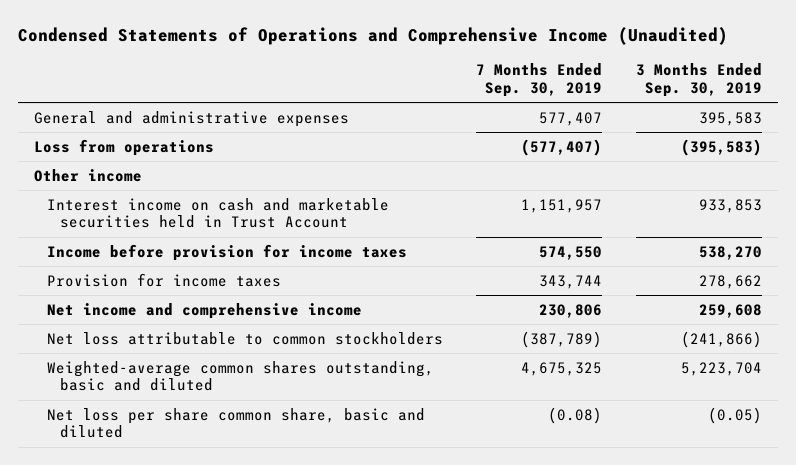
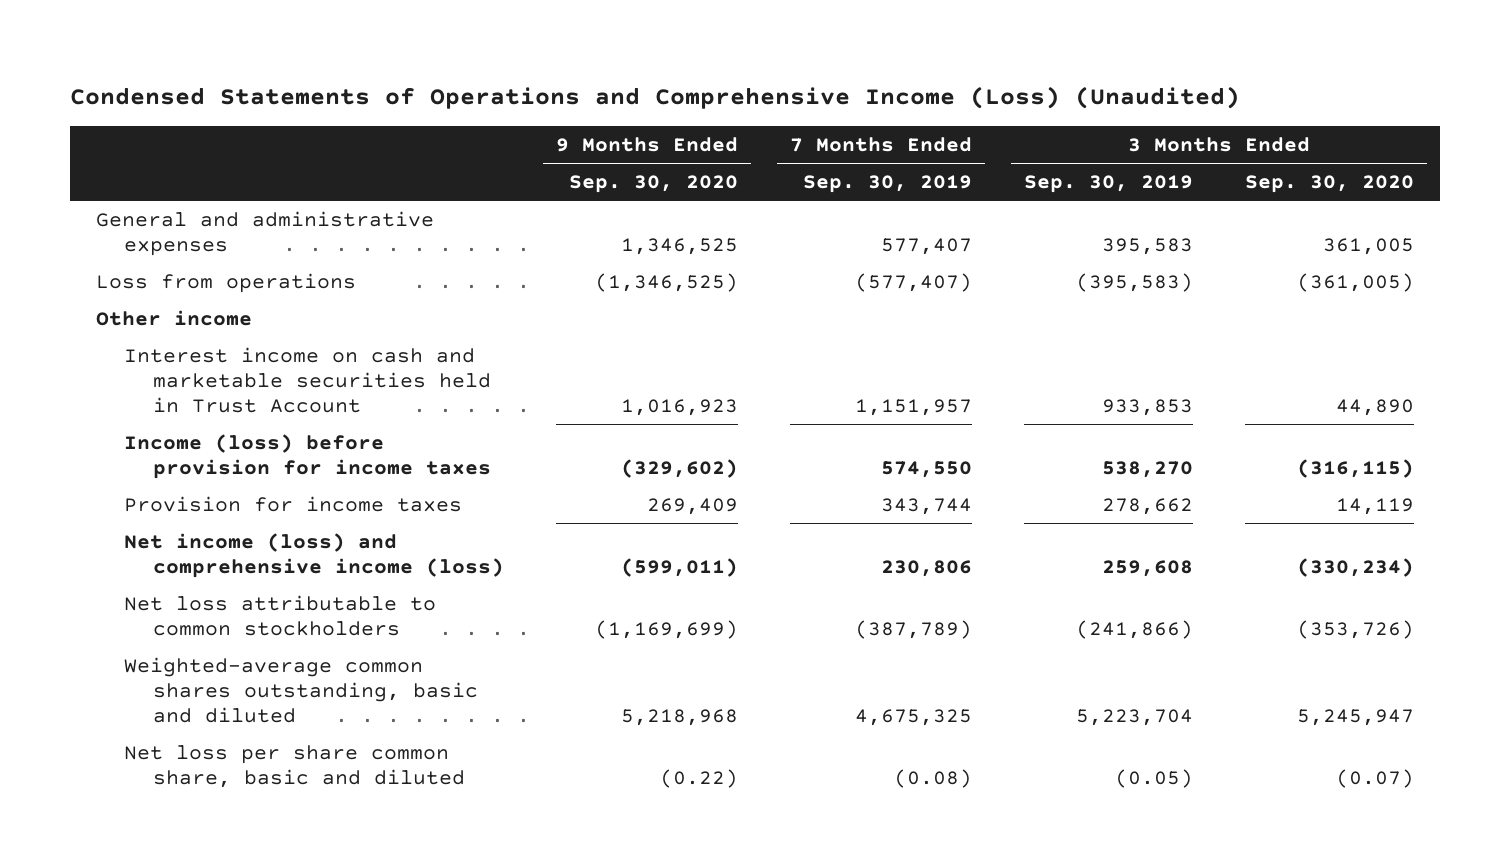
- Condensed Statements of Operations and Comprehensive Income (Unaudited)
+ Condensed Statements of Operations and Comprehensive Income (Loss) (Unaudited)
- | 7 Months Ended Sep. 30, 2019 | 3 Months Ended Sep. 30, 2019
+ | 9 Months Ended Sep. 30, 2020 | 7 Months Ended Sep. 30, 2019 | 3 Months Ended Sep. 30, 2019 | 3 Months Ended Sep. 30, 2020
- Income before provision for income taxes | 574,550 | 538,270
+ Income (loss) before provision for income taxes | (329,602) | 574,550 | 538,270 | (316,115)
- Net income and comprehensive income | 230,806 | 259,608
+ Net income (loss) and comprehensive income (loss) | (599,011) | 230,806 | 259,608 | (330,234)

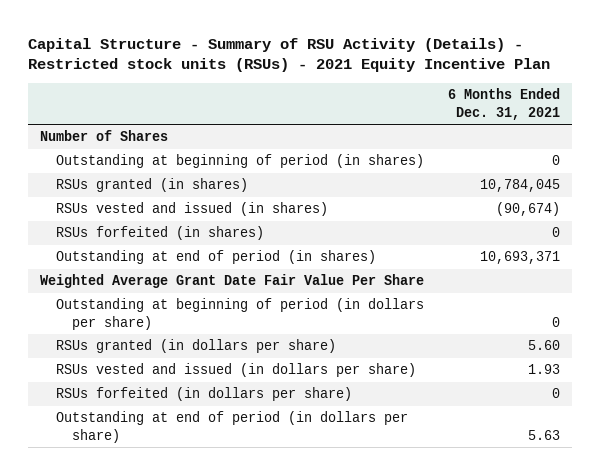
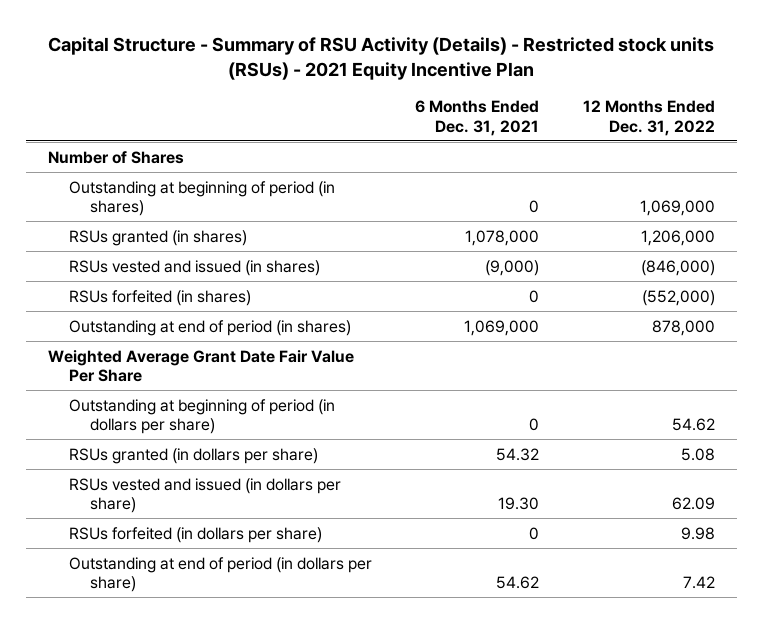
- | 6 Months Ended Dec. 31, 2021
+ | 6 Months Ended Dec. 31, 2021 | 12 Months Ended Dec. 31, 2022
- RSUs granted (in shares) | 10,784,045
- RSUs vested and issued (in shares) | (90,674)
+ RSUs granted (in shares) | 1,078,000 | 1,206,000
+ RSUs vested and issued (in shares) | (9,000) | (846,000)
- Outstanding at end of period (in shares) | 10,693,371
+ Outstanding at end of period (in shares) | 1,069,000 | 878,000
- RSUs granted (in dollars per share) | 5.60
- RSUs vested and issued (in dollars per share) | 1.93
+ RSUs granted (in dollars per share) | 54.32 | 5.08
+ RSUs vested and issued (in dollars per share) | 19.30 | 62.09
- Outstanding at end of period (in dollars per share) | 5.63
+ Outstanding at end of period (in dollars per share) | 54.62 | 7.42

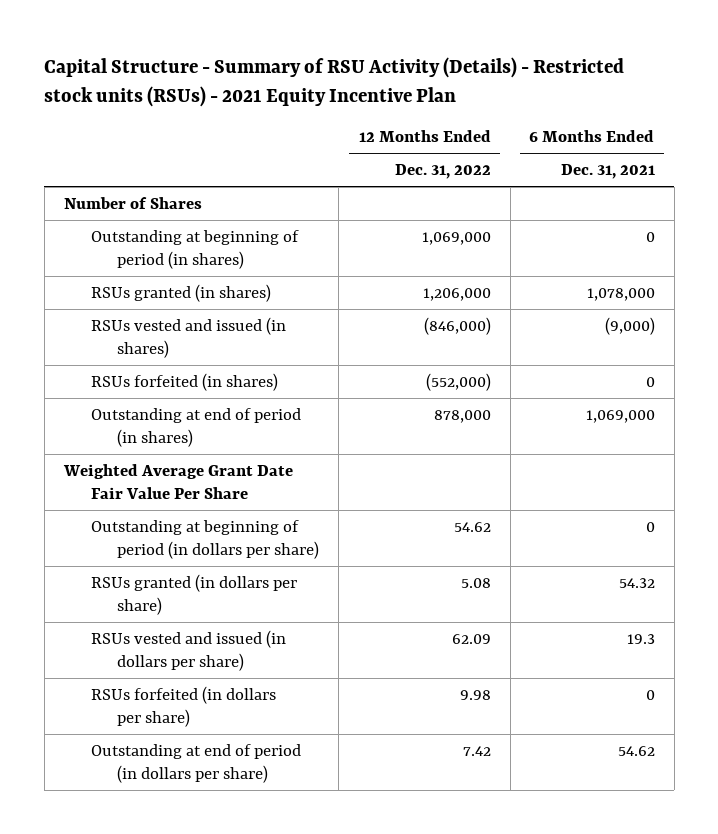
- | 6 Months Ended Dec. 31, 2021 | 12 Months Ended Dec. 31, 2022
+ | 12 Months Ended Dec. 31, 2022 | 6 Months Ended Dec. 31, 2021
- RSUs vested and issued (in dollars per share) | 19.30 | 62.09
+ RSUs vested and issued (in dollars per share) | 62.09 | 19.3

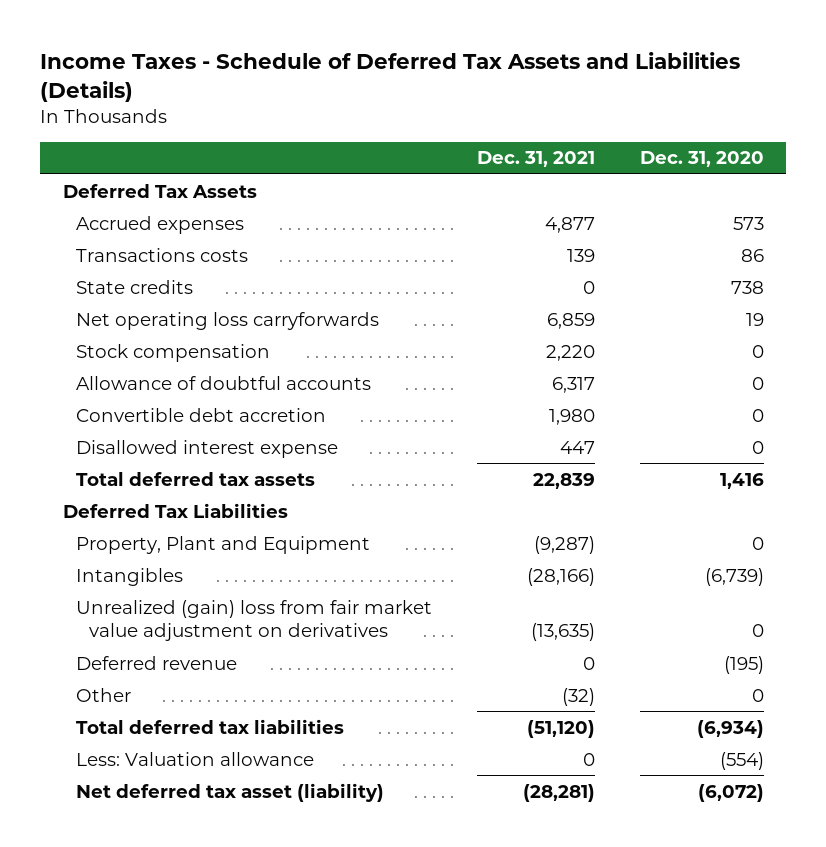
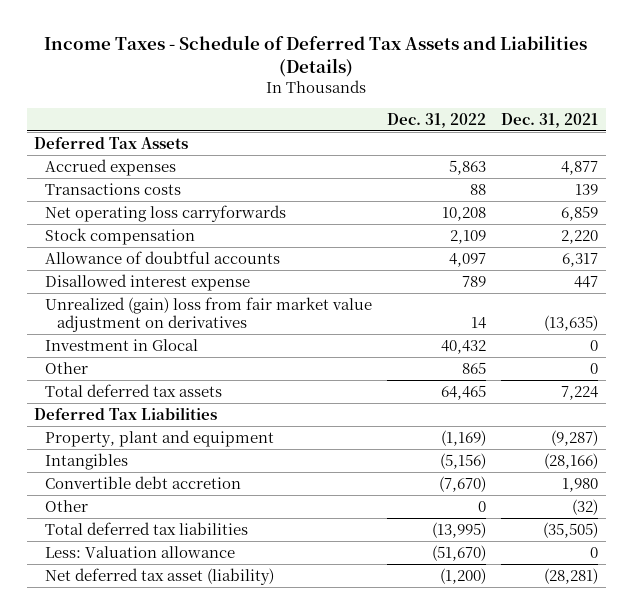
- | Dec. 31, 2021 | Dec. 31, 2020
+ | Dec. 31, 2022 | Dec. 31, 2021
- State credits | 0 | 738
- Total deferred tax assets | 22,839 | 1,416
moved up: Unrealized (gain) loss from fair market value adjustment on derivatives | 14 | (13,635)
+ Investment in Glocal | 40,432 | 0
+ Other | 865 | 0
+ Total deferred tax assets | 64,465 | 7,224
- Property, Plant and Equipment | (9,287) | 0
+ Property, plant and equipment | (1,169) | (9,287)
- Deferred revenue | 0 | (195)
moved down: Convertible debt accretion | (7,670) | 1,980
- Total deferred tax liabilities | (51,120) | (6,934)
+ Total deferred tax liabilities | (13,995) | (35,505)

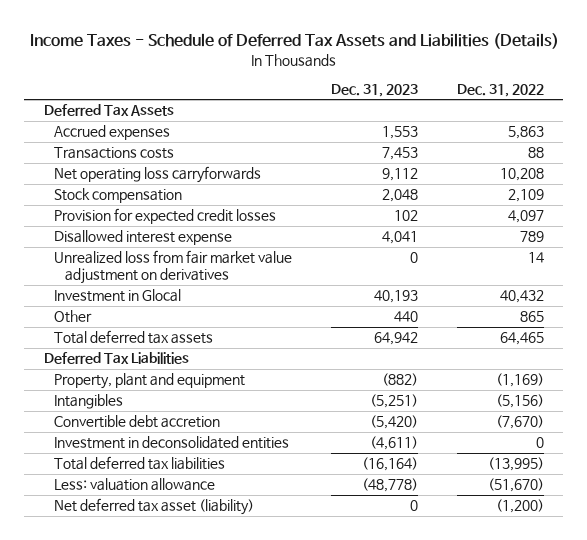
- | Dec. 31, 2022 | Dec. 31, 2021
+ | Dec. 31, 2023 | Dec. 31, 2022
- Allowance of doubtful accounts | 4,097 | 6,317
+ Provision for expected credit losses | 102 | 4,097
- Unrealized (gain) loss from fair market value adjustment on derivatives | 14 | (13,635)
+ Unrealized loss from fair market value adjustment on derivatives | 0 | 14
- Other | 0 | (32)
+ Investment in deconsolidated entities | (4,611) | 0
- Less: Valuation allowance | (51,670) | 0
+ Less: valuation allowance | (48,778) | (51,670)

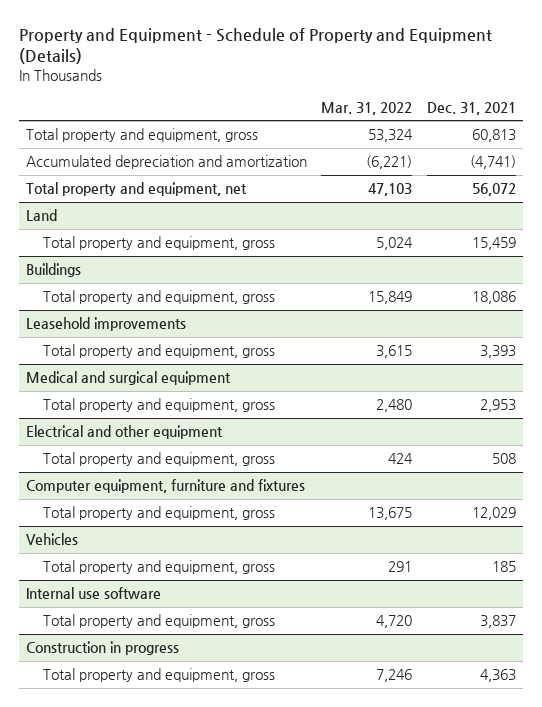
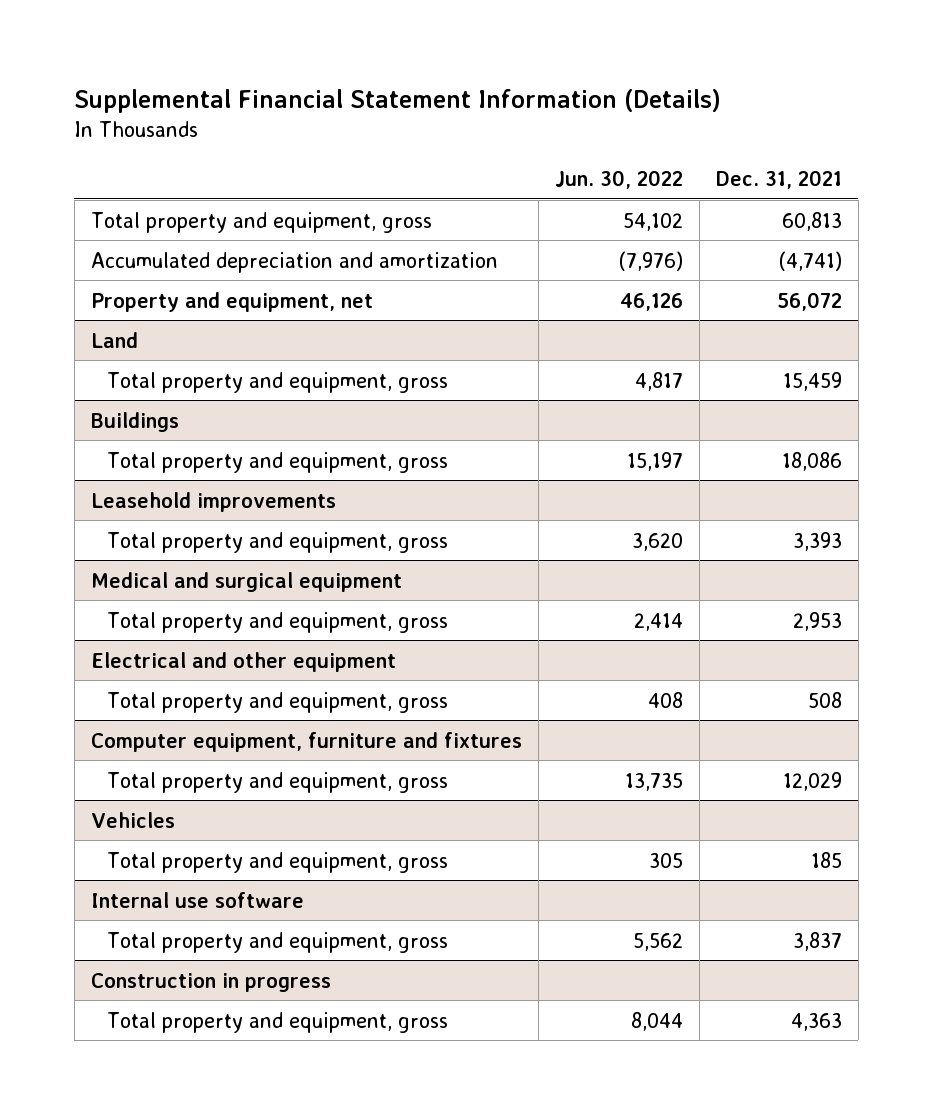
- Property and Equipment - Schedule of Property and Equipment (Details)
+ Supplemental Financial Statement Information (Details)
- | Mar. 31, 2022 | Dec. 31, 2021
+ | Jun. 30, 2022 | Dec. 31, 2021
- Total property and equipment, net | 47,103 | 56,072
+ Property and equipment, net | 46,126 | 56,072

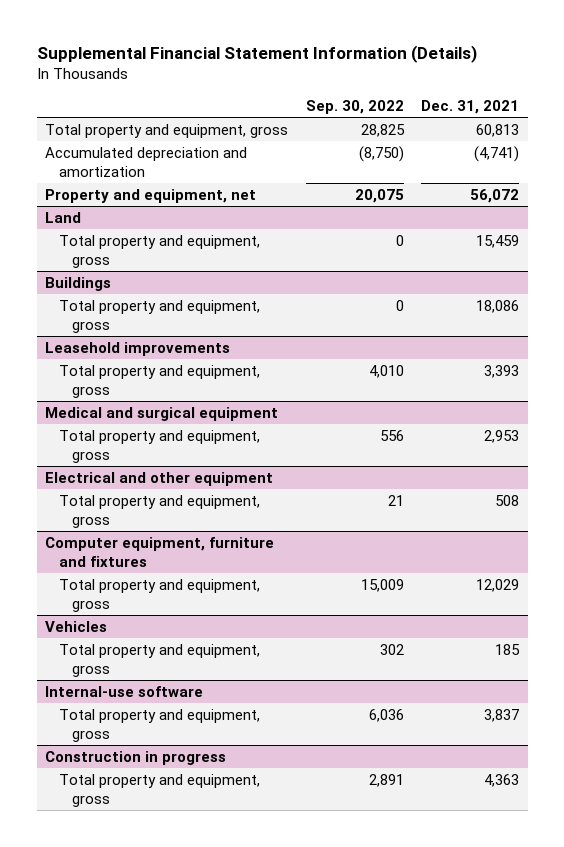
- | Jun. 30, 2022 | Dec. 31, 2021
+ | Sep. 30, 2022 | Dec. 31, 2021
- Internal use software
+ Internal-use software

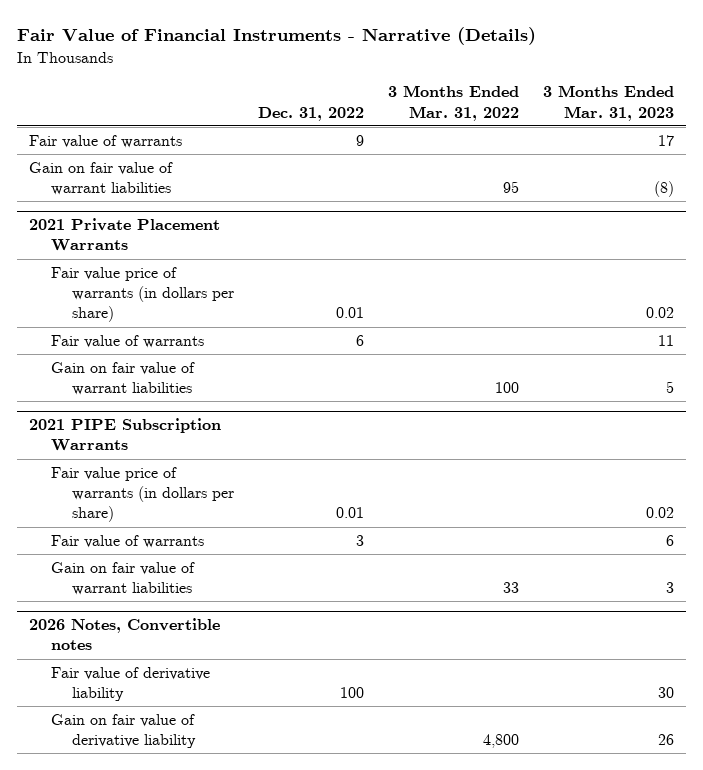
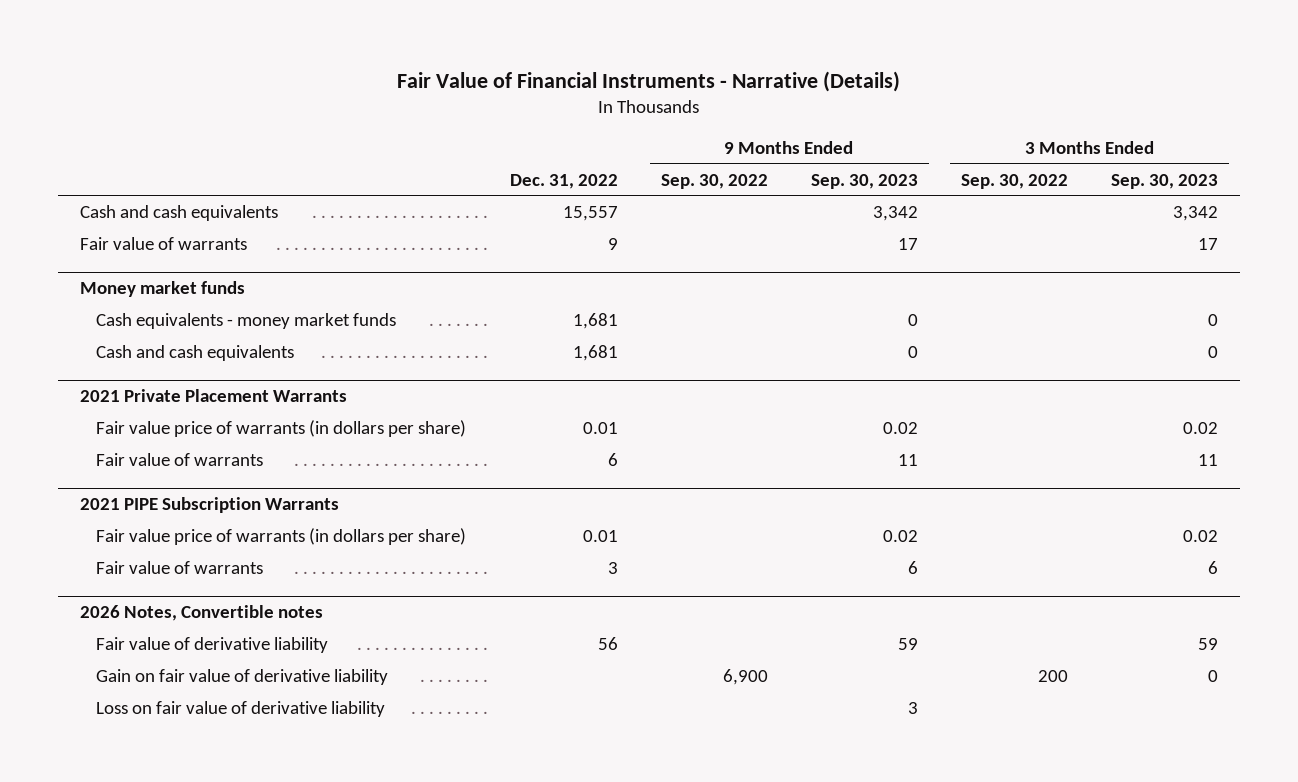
- | Dec. 31, 2022 | 3 Months Ended Mar. 31, 2022 | 3 Months Ended Mar. 31, 2023
+ | Dec. 31, 2022 | 9 Months Ended Sep. 30, 2022 | 9 Months Ended Sep. 30, 2023 | 3 Months Ended Sep. 30, 2022 | 3 Months Ended Sep. 30, 2023
+ Cash and cash equivalents | 15,557 | | 3,342 | | 3,342
- Gain on fair value of warrant liabilities | | 95 | (8)
+ Money market funds
+ Cash equivalents - money market funds | 1,681 | | 0 | | 0
+ Cash and cash equivalents | 1,681 | | 0 | | 0
@ 2021 Private Placement Warrants
- Gain on fair value of warrant liabilities | | 100 | 5
@ 2021 PIPE Subscription Warrants
- Gain on fair value of warrant liabilities | | 33 | 3
@ 2026 Notes, Convertible notes
- Fair value of derivative liability | 100 | | 30
+ Fair value of derivative liability | 56 | | 59 | | 59
+ Loss on fair value of derivative liability | | | 3 | |

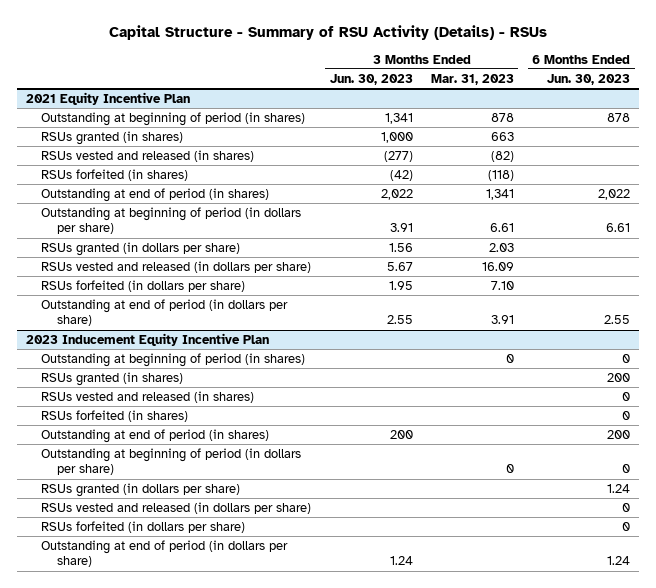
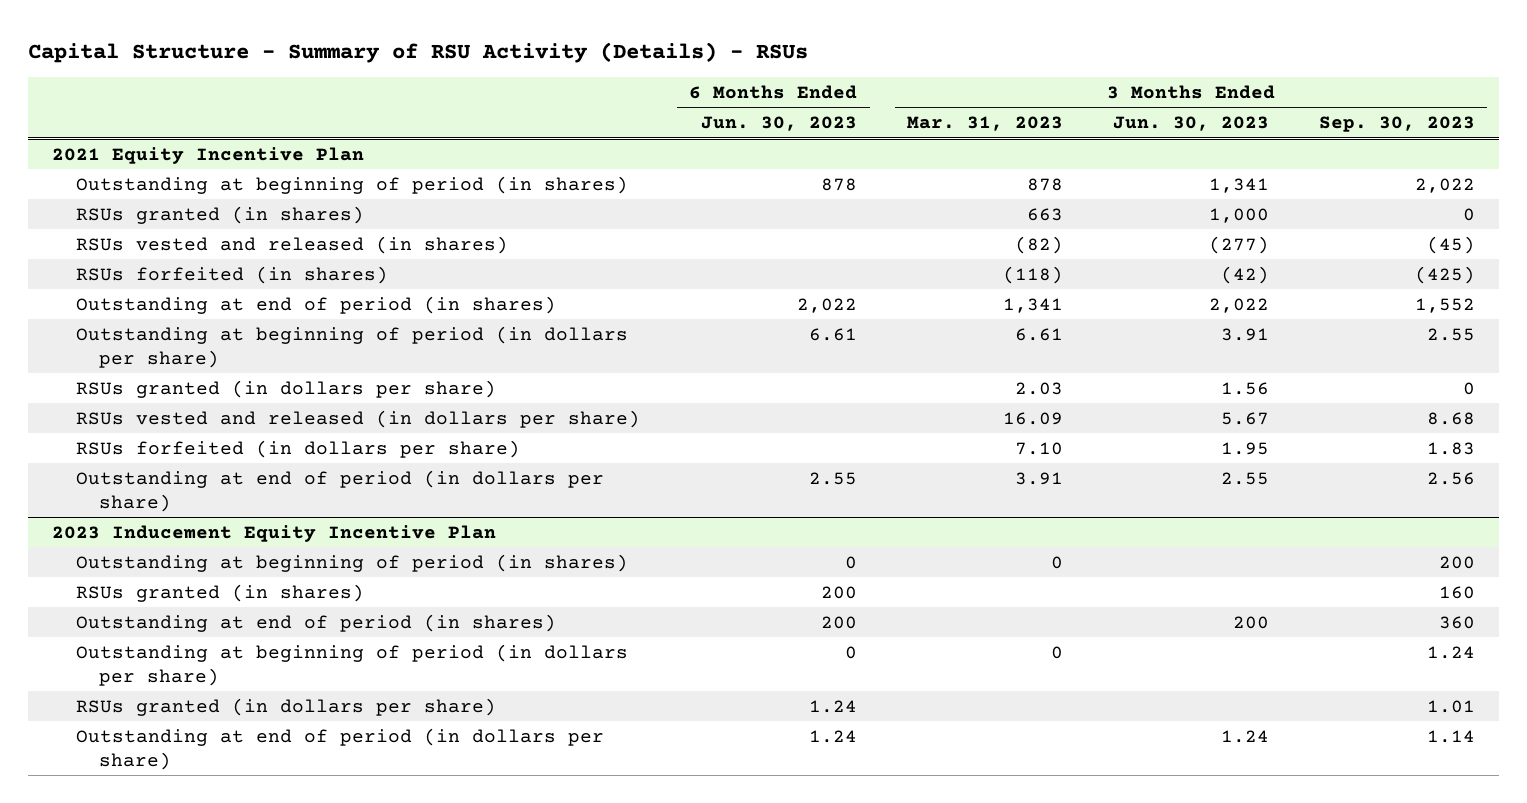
- | 3 Months Ended Jun. 30, 2023 | 3 Months Ended Mar. 31, 2023 | 6 Months Ended Jun. 30, 2023
+ | 6 Months Ended Jun. 30, 2023 | 3 Months Ended Mar. 31, 2023 | 3 Months Ended Jun. 30, 2023 | 3 Months Ended Sep. 30, 2023
@ 2023 Inducement Equity Incentive Plan
- RSUs vested and released (in shares) | | | 0
- RSUs forfeited (in shares) | | | 0
- RSUs vested and released (in dollars per share) | | | 0
- RSUs forfeited (in dollars per share) | | | 0

